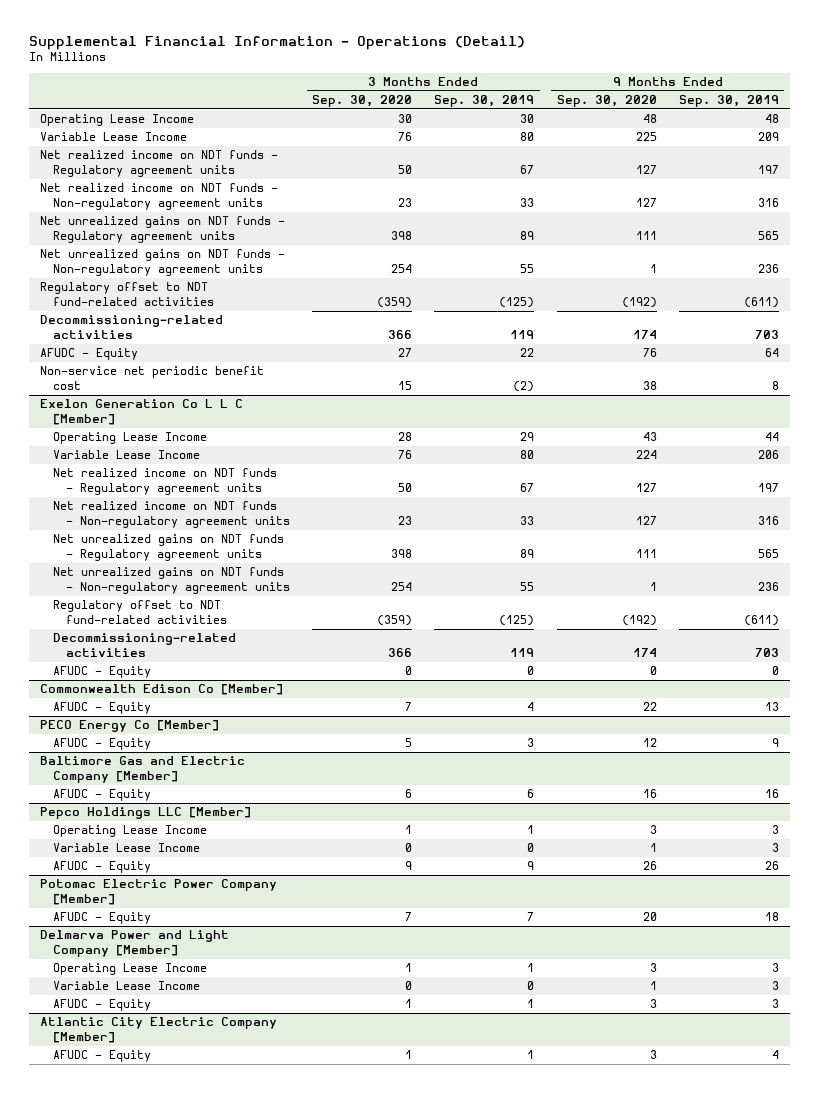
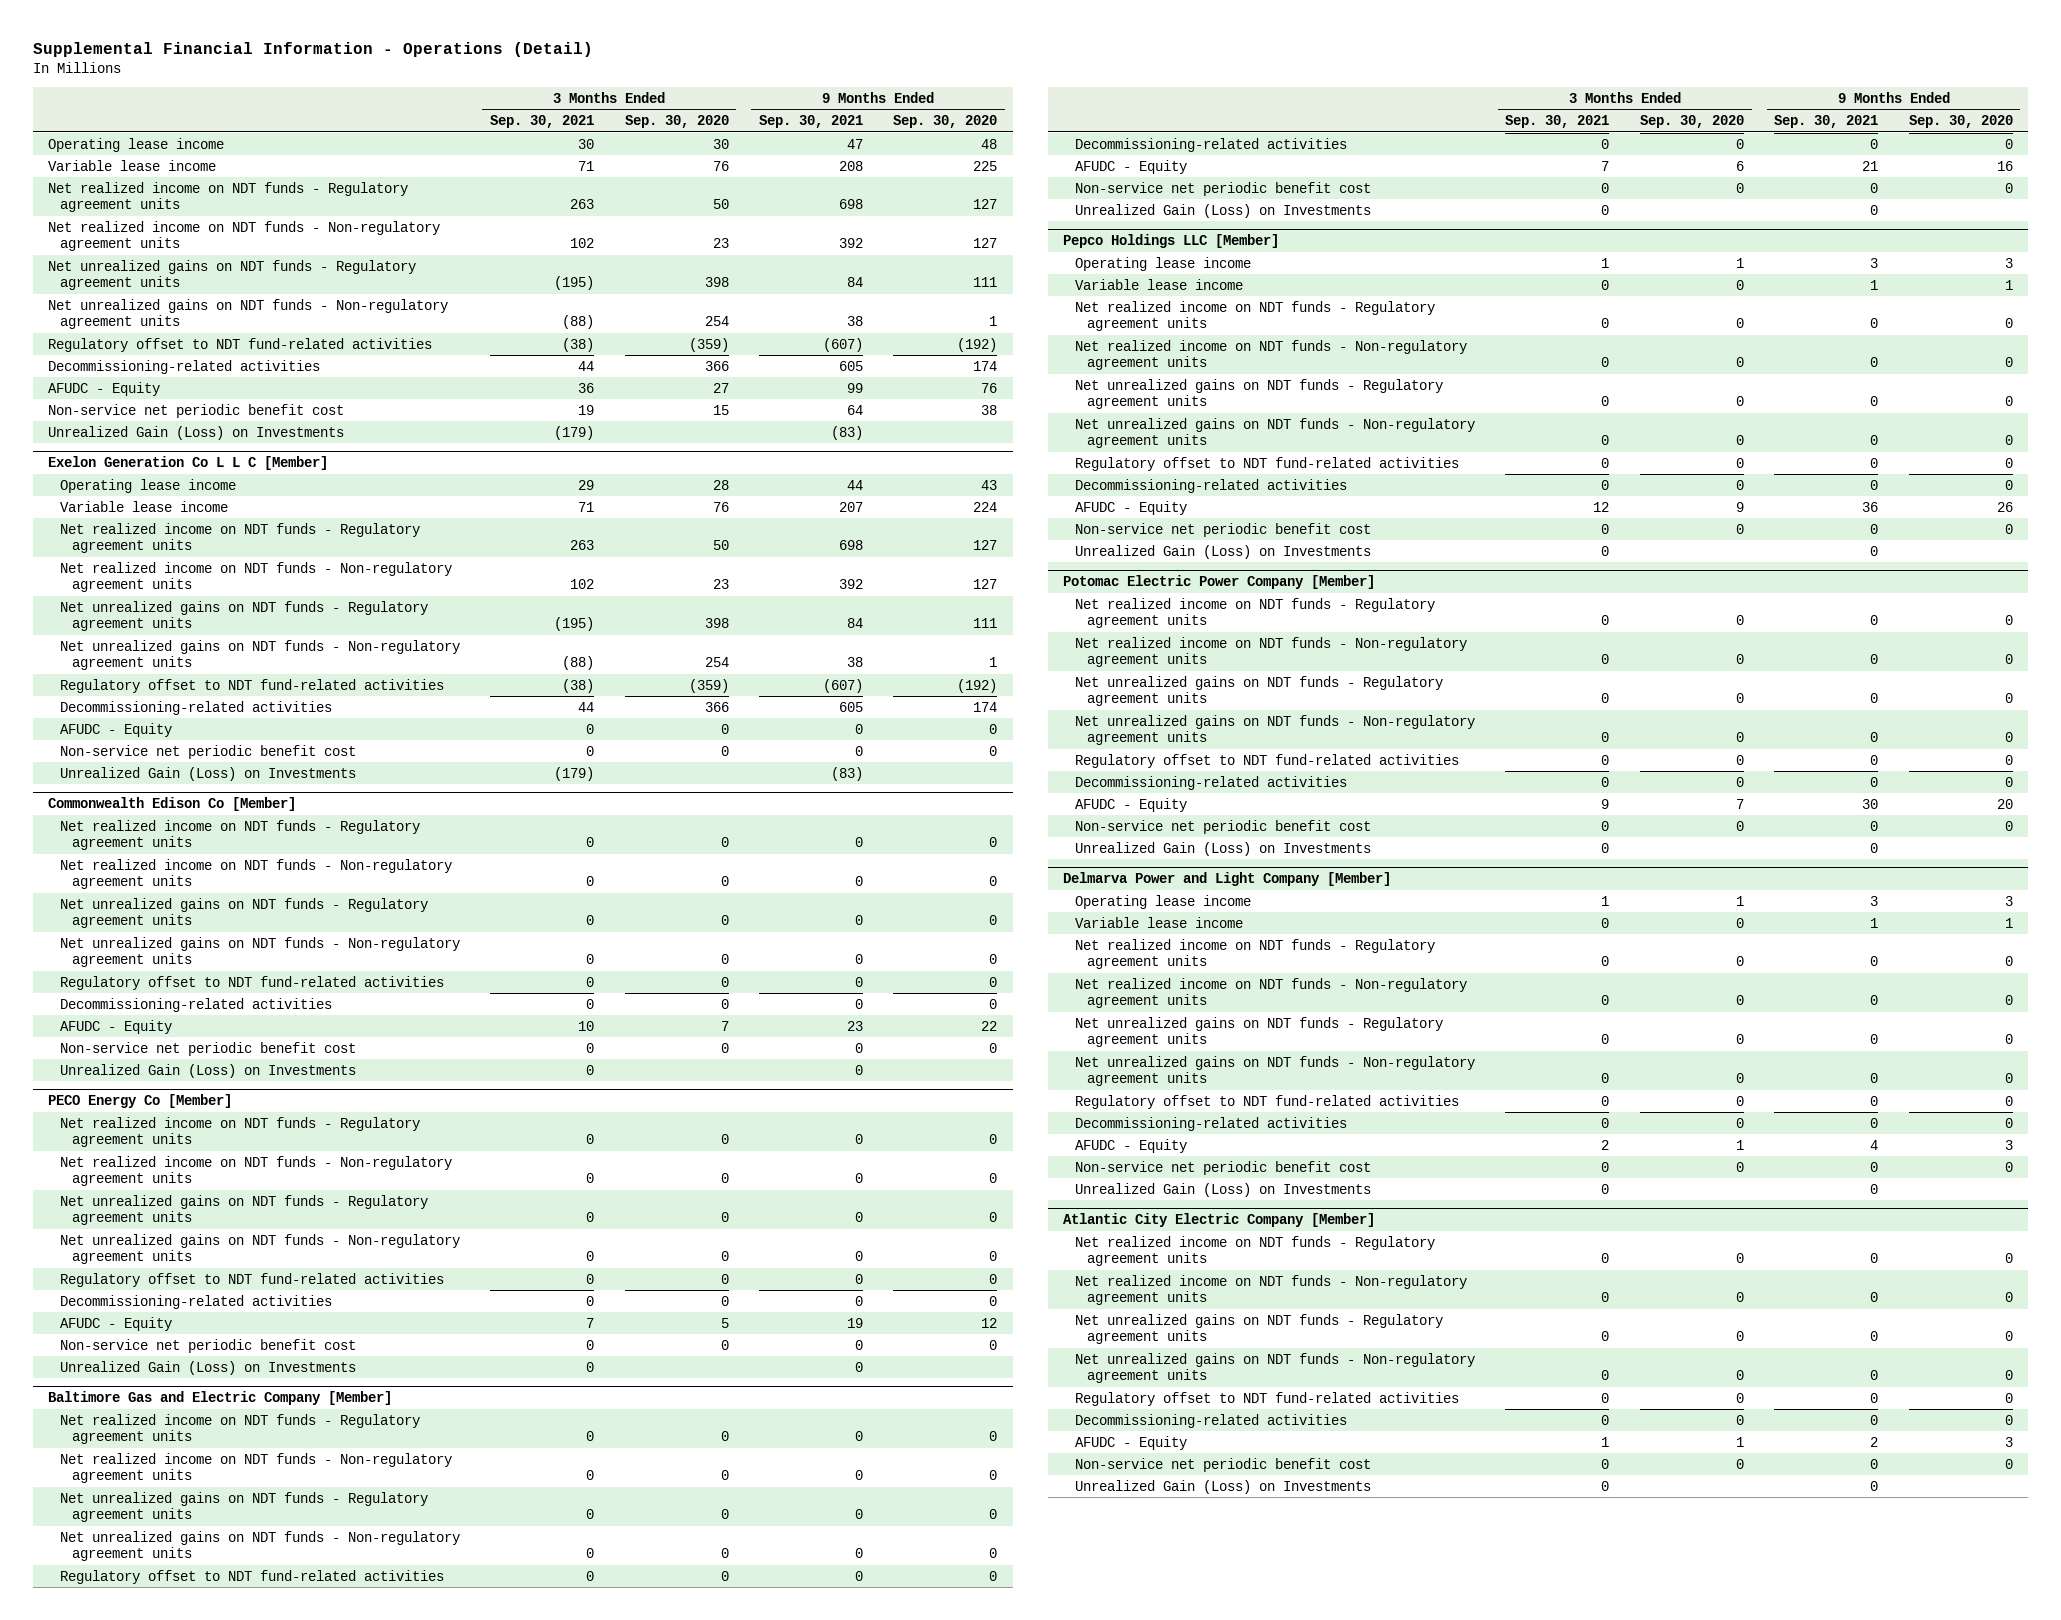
- | 3 Months Ended Sep. 30, 2020 | 3 Months Ended Sep. 30, 2019 | 9 Months Ended Sep. 30, 2020 | 9 Months Ended Sep. 30, 2019
+ | 3 Months Ended Sep. 30, 2021 | 3 Months Ended Sep. 30, 2020 | 9 Months Ended Sep. 30, 2021 | 9 Months Ended Sep. 30, 2020
- Operating Lease Income | 30 | 30 | 48 | 48
- Variable Lease Income | 76 | 80 | 225 | 209
+ Operating lease income | 30 | 30 | 47 | 48
+ Variable lease income | 71 | 76 | 208 | 225
+ Unrealized Gain (Loss) on Investments | (179) | | (83) |
@ Exelon Generation Co L L C [Member]
- Operating Lease Income | 28 | 29 | 43 | 44
- Variable Lease Income | 76 | 80 | 224 | 206
+ Operating lease income | 29 | 28 | 44 | 43
+ Variable lease income | 71 | 76 | 207 | 224
+ Non-service net periodic benefit cost | 0 | 0 | 0 | 0
+ Unrealized Gain (Loss) on Investments | (179) | | (83) |
@ Commonwealth Edison Co [Member]
+ Net realized income on NDT funds - Regulatory agreement units | 0 | 0 | 0 | 0
+ Net realized income on NDT funds - Non-regulatory agreement units | 0 | 0 | 0 | 0
+ Net unrealized gains on NDT funds - Regulatory agreement units | 0 | 0 | 0 | 0
+ Net unrealized gains on NDT funds - Non-regulatory agreement units | 0 | 0 | 0 | 0
+ Regulatory offset to NDT fund-related activities | 0 | 0 | 0 | 0
+ Decommissioning-related activities | 0 | 0 | 0 | 0
+ Non-service net periodic benefit cost | 0 | 0 | 0 | 0
+ Unrealized Gain (Loss) on Investments | 0 | | 0 |
@ PECO Energy Co [Member]
+ Net realized income on NDT funds - Regulatory agreement units | 0 | 0 | 0 | 0
+ Net realized income on NDT funds - Non-regulatory agreement units | 0 | 0 | 0 | 0
+ Net unrealized gains on NDT funds - Regulatory agreement units | 0 | 0 | 0 | 0
+ Net unrealized gains on NDT funds - Non-regulatory agreement units | 0 | 0 | 0 | 0
+ Regulatory offset to NDT fund-related activities | 0 | 0 | 0 | 0
+ Decommissioning-related activities | 0 | 0 | 0 | 0
+ Non-service net periodic benefit cost | 0 | 0 | 0 | 0
+ Unrealized Gain (Loss) on Investments | 0 | | 0 |
@ Baltimore Gas and Electric Company [Member]
+ Net realized income on NDT funds - Regulatory agreement units | 0 | 0 | 0 | 0
+ Net realized income on NDT funds - Non-regulatory agreement units | 0 | 0 | 0 | 0
+ Net unrealized gains on NDT funds - Regulatory agreement units | 0 | 0 | 0 | 0
+ Net unrealized gains on NDT funds - Non-regulatory agreement units | 0 | 0 | 0 | 0
+ Regulatory offset to NDT fund-related activities | 0 | 0 | 0 | 0
+ Decommissioning-related activities | 0 | 0 | 0 | 0
+ Non-service net periodic benefit cost | 0 | 0 | 0 | 0
+ Unrealized Gain (Loss) on Investments | 0 | | 0 |
@ Pepco Holdings LLC [Member]
- Operating Lease Income | 1 | 1 | 3 | 3
- Variable Lease Income | 0 | 0 | 1 | 3
+ Operating lease income | 1 | 1 | 3 | 3
+ Variable lease income | 0 | 0 | 1 | 1
+ Net realized income on NDT funds - Regulatory agreement units | 0 | 0 | 0 | 0
+ Net realized income on NDT funds - Non-regulatory agreement units | 0 | 0 | 0 | 0
+ Net unrealized gains on NDT funds - Regulatory agreement units | 0 | 0 | 0 | 0
+ Net unrealized gains on NDT funds - Non-regulatory agreement units | 0 | 0 | 0 | 0
+ Regulatory offset to NDT fund-related activities | 0 | 0 | 0 | 0
+ Decommissioning-related activities | 0 | 0 | 0 | 0
+ Non-service net periodic benefit cost | 0 | 0 | 0 | 0
+ Unrealized Gain (Loss) on Investments | 0 | | 0 |
@ Potomac Electric Power Company [Member]
+ Net realized income on NDT funds - Regulatory agreement units | 0 | 0 | 0 | 0
+ Net realized income on NDT funds - Non-regulatory agreement units | 0 | 0 | 0 | 0
+ Net unrealized gains on NDT funds - Regulatory agreement units | 0 | 0 | 0 | 0
+ Net unrealized gains on NDT funds - Non-regulatory agreement units | 0 | 0 | 0 | 0
+ Regulatory offset to NDT fund-related activities | 0 | 0 | 0 | 0
+ Decommissioning-related activities | 0 | 0 | 0 | 0
+ Non-service net periodic benefit cost | 0 | 0 | 0 | 0
+ Unrealized Gain (Loss) on Investments | 0 | | 0 |
@ Delmarva Power and Light Company [Member]
- Operating Lease Income | 1 | 1 | 3 | 3
- Variable Lease Income | 0 | 0 | 1 | 3
+ Operating lease income | 1 | 1 | 3 | 3
+ Variable lease income | 0 | 0 | 1 | 1
+ Net realized income on NDT funds - Regulatory agreement units | 0 | 0 | 0 | 0
+ Net realized income on NDT funds - Non-regulatory agreement units | 0 | 0 | 0 | 0
+ Net unrealized gains on NDT funds - Regulatory agreement units | 0 | 0 | 0 | 0
+ Net unrealized gains on NDT funds - Non-regulatory agreement units | 0 | 0 | 0 | 0
+ Regulatory offset to NDT fund-related activities | 0 | 0 | 0 | 0
+ Decommissioning-related activities | 0 | 0 | 0 | 0
+ Non-service net periodic benefit cost | 0 | 0 | 0 | 0
+ Unrealized Gain (Loss) on Investments | 0 | | 0 |
@ Atlantic City Electric Company [Member]
+ Net realized income on NDT funds - Regulatory agreement units | 0 | 0 | 0 | 0
+ Net realized income on NDT funds - Non-regulatory agreement units | 0 | 0 | 0 | 0
+ Net unrealized gains on NDT funds - Regulatory agreement units | 0 | 0 | 0 | 0
+ Net unrealized gains on NDT funds - Non-regulatory agreement units | 0 | 0 | 0 | 0
+ Regulatory offset to NDT fund-related activities | 0 | 0 | 0 | 0
+ Decommissioning-related activities | 0 | 0 | 0 | 0
+ Non-service net periodic benefit cost | 0 | 0 | 0 | 0
+ Unrealized Gain (Loss) on Investments | 0 | | 0 |

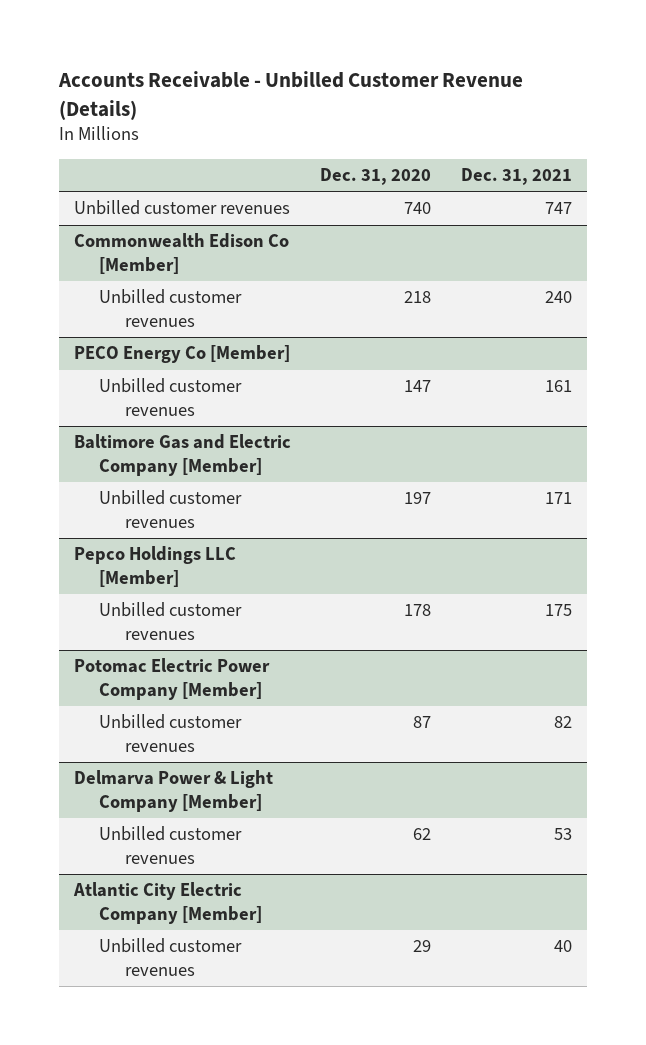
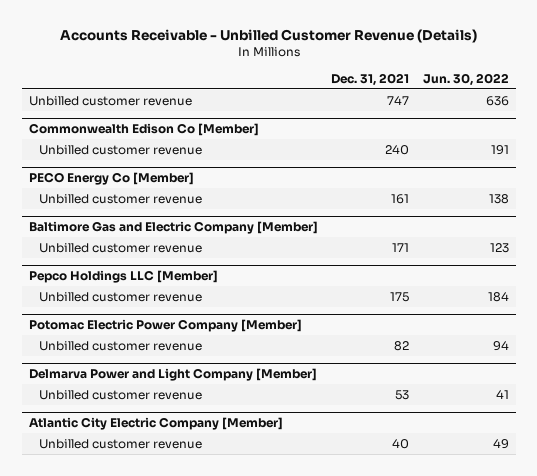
- | Dec. 31, 2020 | Dec. 31, 2021
+ | Dec. 31, 2021 | Jun. 30, 2022
- Unbilled customer revenues | 740 | 747
+ Unbilled customer revenue | 747 | 636
@ Commonwealth Edison Co [Member]
- Unbilled customer revenues | 218 | 240
+ Unbilled customer revenue | 240 | 191
@ PECO Energy Co [Member]
- Unbilled customer revenues | 147 | 161
+ Unbilled customer revenue | 161 | 138
@ Baltimore Gas and Electric Company [Member]
- Unbilled customer revenues | 197 | 171
+ Unbilled customer revenue | 171 | 123
@ Pepco Holdings LLC [Member]
- Unbilled customer revenues | 178 | 175
+ Unbilled customer revenue | 175 | 184
@ Potomac Electric Power Company [Member]
- Unbilled customer revenues | 87 | 82
- Delmarva Power & Light Company [Member]
- Unbilled customer revenues | 62 | 53
@ Potomac Electric Power Company [Member]
+ Unbilled customer revenue | 82 | 94
+ Delmarva Power and Light Company [Member]
+ Unbilled customer revenue | 53 | 41
@ Atlantic City Electric Company [Member]
- Unbilled customer revenues | 29 | 40
+ Unbilled customer revenue | 40 | 49

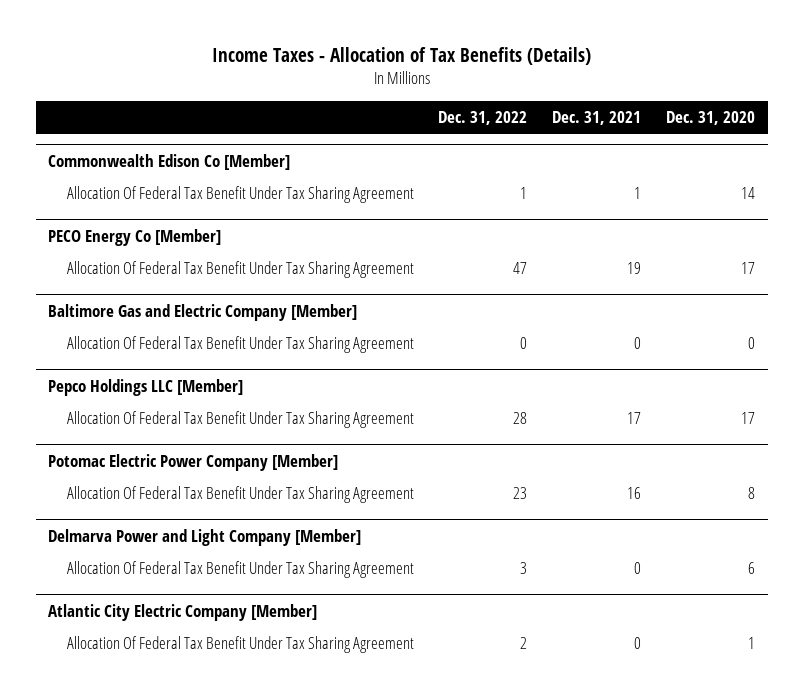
- Accounts Receivable - Unbilled Customer Revenue (Details)
+ Income Taxes - Allocation of Tax Benefits (Details)
- | Dec. 31, 2021 | Jun. 30, 2022
+ | Dec. 31, 2022 | Dec. 31, 2021 | Dec. 31, 2020
- Unbilled customer revenue | 747 | 636
@ Commonwealth Edison Co [Member]
- Unbilled customer revenue | 240 | 191
+ Allocation Of Federal Tax Benefit Under Tax Sharing Agreement | 1 | 1 | 14
@ PECO Energy Co [Member]
- Unbilled customer revenue | 161 | 138
+ Allocation Of Federal Tax Benefit Under Tax Sharing Agreement | 47 | 19 | 17
@ Baltimore Gas and Electric Company [Member]
- Unbilled customer revenue | 171 | 123
+ Allocation Of Federal Tax Benefit Under Tax Sharing Agreement | 0 | 0 | 0
@ Pepco Holdings LLC [Member]
- Unbilled customer revenue | 175 | 184
+ Allocation Of Federal Tax Benefit Under Tax Sharing Agreement | 28 | 17 | 17
@ Potomac Electric Power Company [Member]
- Unbilled customer revenue | 82 | 94
+ Allocation Of Federal Tax Benefit Under Tax Sharing Agreement | 23 | 16 | 8
@ Delmarva Power and Light Company [Member]
- Unbilled customer revenue | 53 | 41
+ Allocation Of Federal Tax Benefit Under Tax Sharing Agreement | 3 | 0 | 6
@ Atlantic City Electric Company [Member]
- Unbilled customer revenue | 40 | 49
+ Allocation Of Federal Tax Benefit Under Tax Sharing Agreement | 2 | 0 | 1

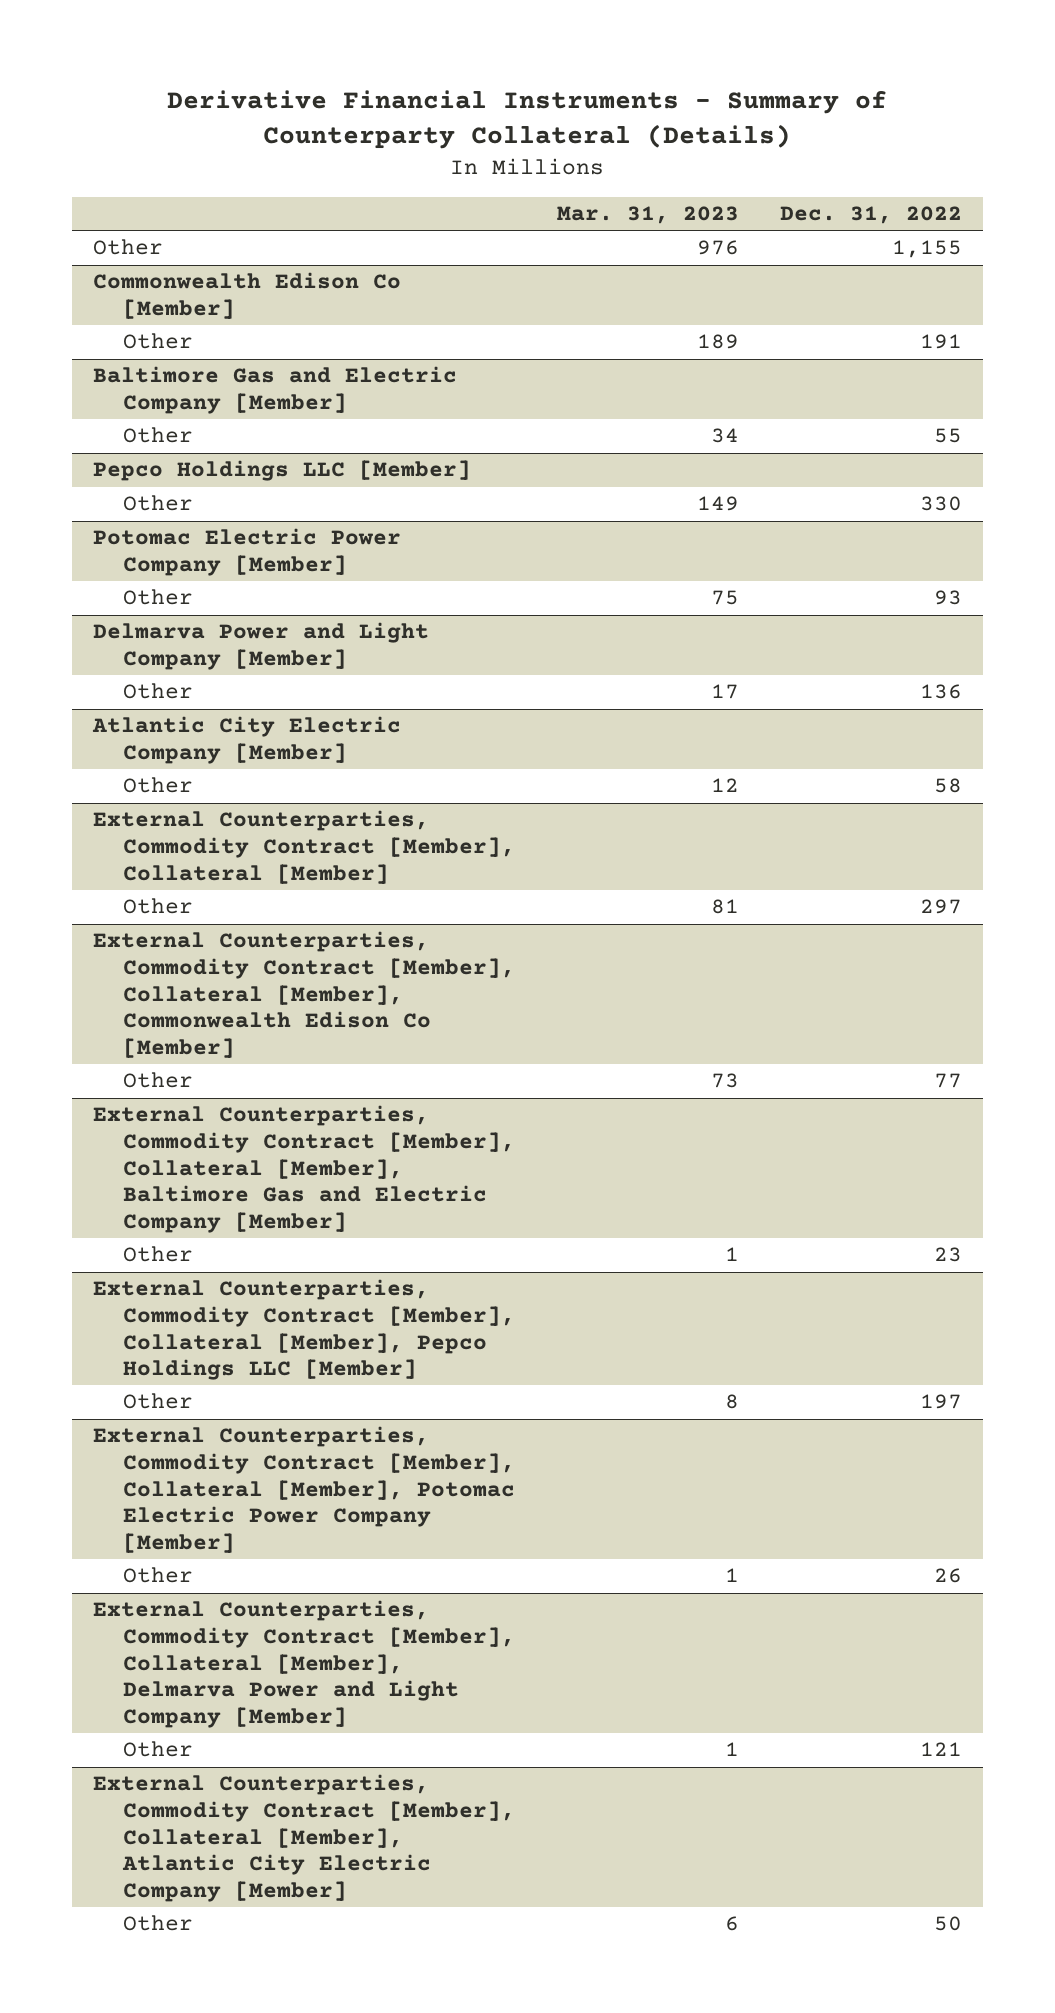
- Income Taxes - Allocation of Tax Benefits (Details)
+ Derivative Financial Instruments - Summary of Counterparty Collateral (Details)
- | Dec. 31, 2022 | Dec. 31, 2021 | Dec. 31, 2020
+ | Mar. 31, 2023 | Dec. 31, 2022
+ Other | 976 | 1,155
@ Commonwealth Edison Co [Member]
- Allocation Of Federal Tax Benefit Under Tax Sharing Agreement | 1 | 1 | 14
- PECO Energy Co [Member]
- Allocation Of Federal Tax Benefit Under Tax Sharing Agreement | 47 | 19 | 17
@ Commonwealth Edison Co [Member]
+ Other | 189 | 191
@ Baltimore Gas and Electric Company [Member]
- Allocation Of Federal Tax Benefit Under Tax Sharing Agreement | 0 | 0 | 0
+ Other | 34 | 55
@ Pepco Holdings LLC [Member]
- Allocation Of Federal Tax Benefit Under Tax Sharing Agreement | 28 | 17 | 17
+ Other | 149 | 330
@ Potomac Electric Power Company [Member]
- Allocation Of Federal Tax Benefit Under Tax Sharing Agreement | 23 | 16 | 8
+ Other | 75 | 93
@ Delmarva Power and Light Company [Member]
- Allocation Of Federal Tax Benefit Under Tax Sharing Agreement | 3 | 0 | 6
+ Other | 17 | 136
@ Atlantic City Electric Company [Member]
- Allocation Of Federal Tax Benefit Under Tax Sharing Agreement | 2 | 0 | 1
+ Other | 12 | 58
+ External Counterparties, Commodity Contract [Member], Collateral [Member]
+ Other | 81 | 297
+ External Counterparties, Commodity Contract [Member], Collateral [Member], Commonwealth Edison Co [Member]
+ Other | 73 | 77
+ External Counterparties, Commodity Contract [Member], Collateral [Member], Baltimore Gas and Electric Company [Member]
+ Other | 1 | 23
+ External Counterparties, Commodity Contract [Member], Collateral [Member], Pepco Holdings LLC [Member]
+ Other | 8 | 197
+ External Counterparties, Commodity Contract [Member], Collateral [Member], Potomac Electric Power Company [Member]
+ Other | 1 | 26
+ External Counterparties, Commodity Contract [Member], Collateral [Member], Delmarva Power and Light Company [Member]
+ Other | 1 | 121
+ External Counterparties, Commodity Contract [Member], Collateral [Member], Atlantic City Electric Company [Member]
+ Other | 6 | 50

